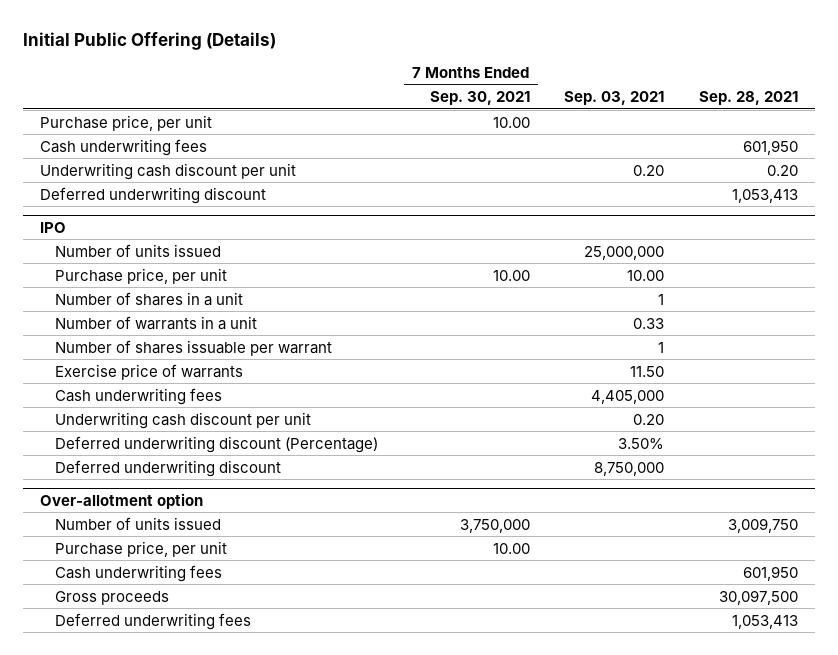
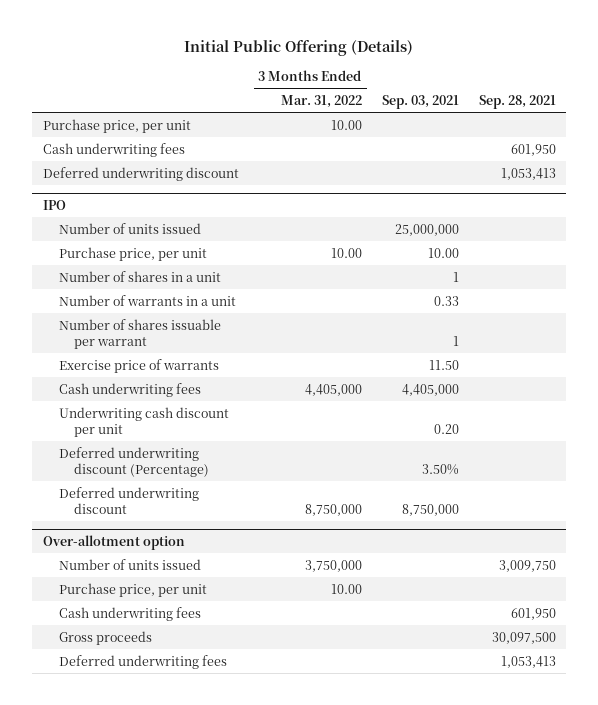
- | 7 Months Ended Sep. 30, 2021 | Sep. 03, 2021 | Sep. 28, 2021
+ | 3 Months Ended Mar. 31, 2022 | Sep. 03, 2021 | Sep. 28, 2021
- Underwriting cash discount per unit | | 0.20 | 0.20

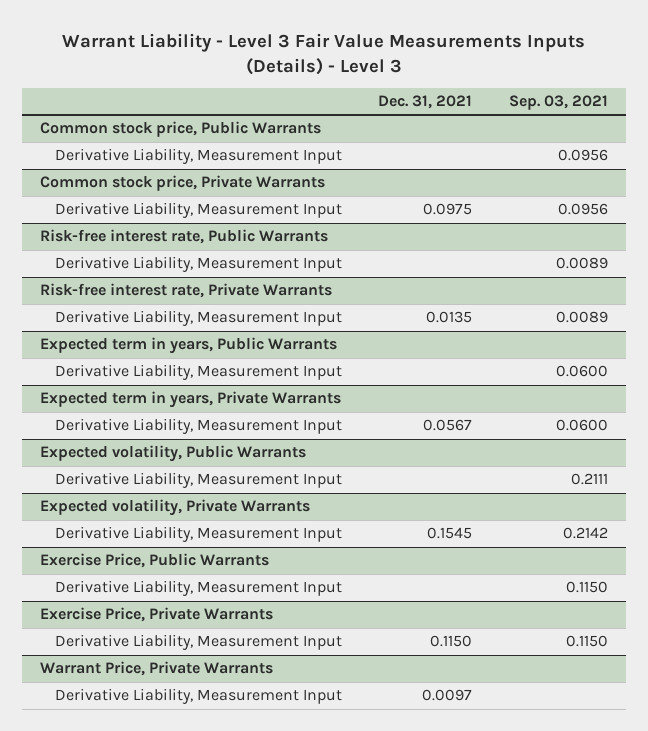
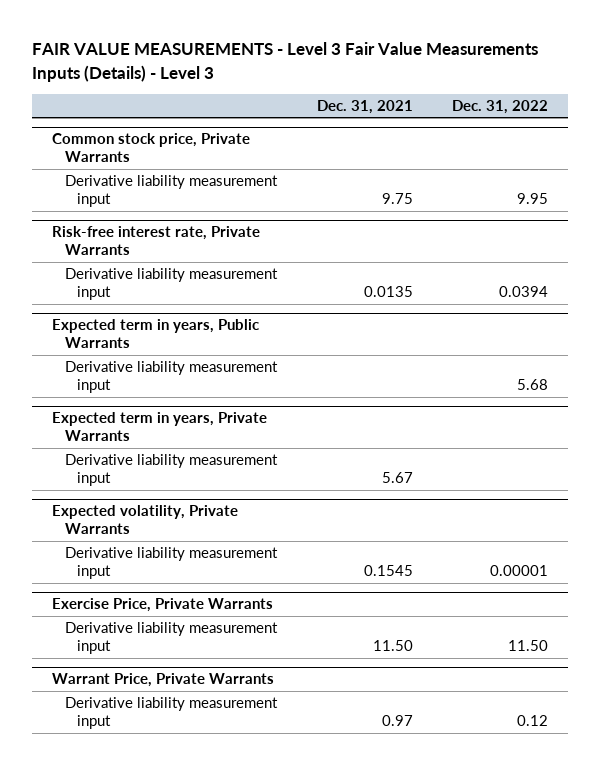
- Warrant Liability - Level 3 Fair Value Measurements Inputs (Details) - Level 3
+ FAIR VALUE MEASUREMENTS - Level 3 Fair Value Measurements Inputs (Details) - Level 3
- | Dec. 31, 2021 | Sep. 03, 2021
+ | Dec. 31, 2021 | Dec. 31, 2022
- Common stock price, Public Warrants
- Derivative Liability, Measurement Input | | 0.0956
@ Common stock price, Private Warrants
- Derivative Liability, Measurement Input | 0.0975 | 0.0956
- Risk-free interest rate, Public Warrants
- Derivative Liability, Measurement Input | | 0.0089
@ Common stock price, Private Warrants
+ Derivative liability measurement input | 9.75 | 9.95
@ Risk-free interest rate, Private Warrants
- Derivative Liability, Measurement Input | 0.0135 | 0.0089
+ Derivative liability measurement input | 0.0135 | 0.0394
@ Expected term in years, Public Warrants
- Derivative Liability, Measurement Input | | 0.0600
+ Derivative liability measurement input | | 5.68
@ Expected term in years, Private Warrants
- Derivative Liability, Measurement Input | 0.0567 | 0.0600
- Expected volatility, Public Warrants
- Derivative Liability, Measurement Input | | 0.2111
@ Expected term in years, Private Warrants
+ Derivative liability measurement input | 5.67 |
@ Expected volatility, Private Warrants
- Derivative Liability, Measurement Input | 0.1545 | 0.2142
- Exercise Price, Public Warrants
- Derivative Liability, Measurement Input | | 0.1150
@ Expected volatility, Private Warrants
+ Derivative liability measurement input | 0.1545 | 0.00001
@ Exercise Price, Private Warrants
- Derivative Liability, Measurement Input | 0.1150 | 0.1150
+ Derivative liability measurement input | 11.50 | 11.50
@ Warrant Price, Private Warrants
- Derivative Liability, Measurement Input | 0.0097 |
+ Derivative liability measurement input | 0.97 | 0.12

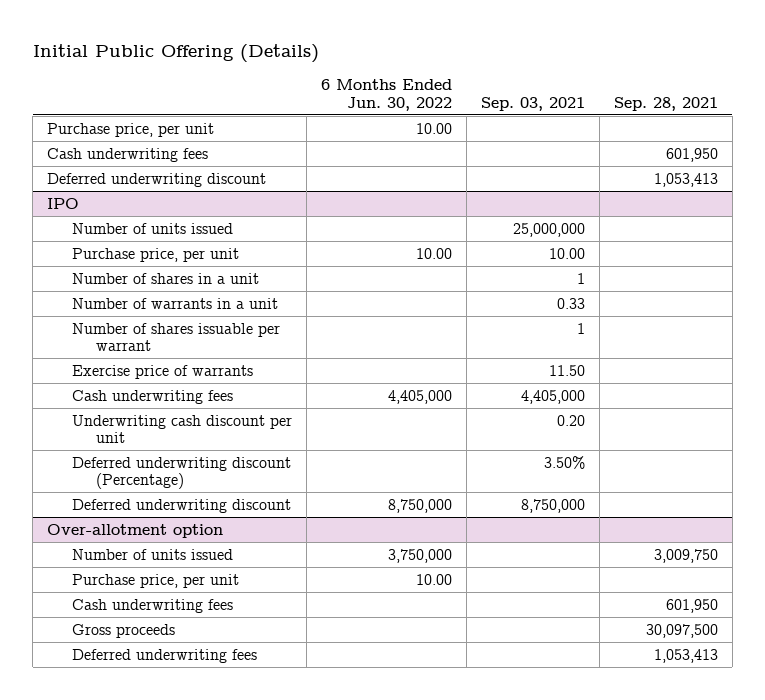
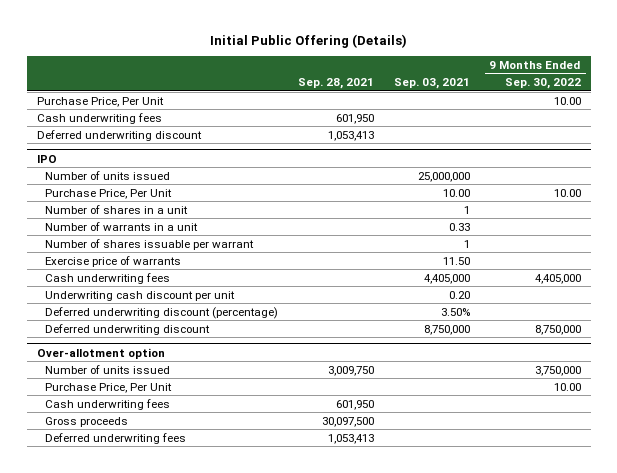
- | 6 Months Ended Jun. 30, 2022 | Sep. 03, 2021 | Sep. 28, 2021
+ | Sep. 28, 2021 | Sep. 03, 2021 | 9 Months Ended Sep. 30, 2022
- Purchase price, per unit | 10.00 | |
+ Purchase Price, Per Unit | | | 10.00
@ IPO
- Purchase price, per unit | 10.00 | 10.00 |
+ Purchase Price, Per Unit | | 10.00 | 10.00
- Deferred underwriting discount (Percentage) | | 3.50% |
+ Deferred underwriting discount (percentage) | | 3.50% |
@ Over-allotment option
- Purchase price, per unit | 10.00 | |
+ Purchase Price, Per Unit | | | 10.00

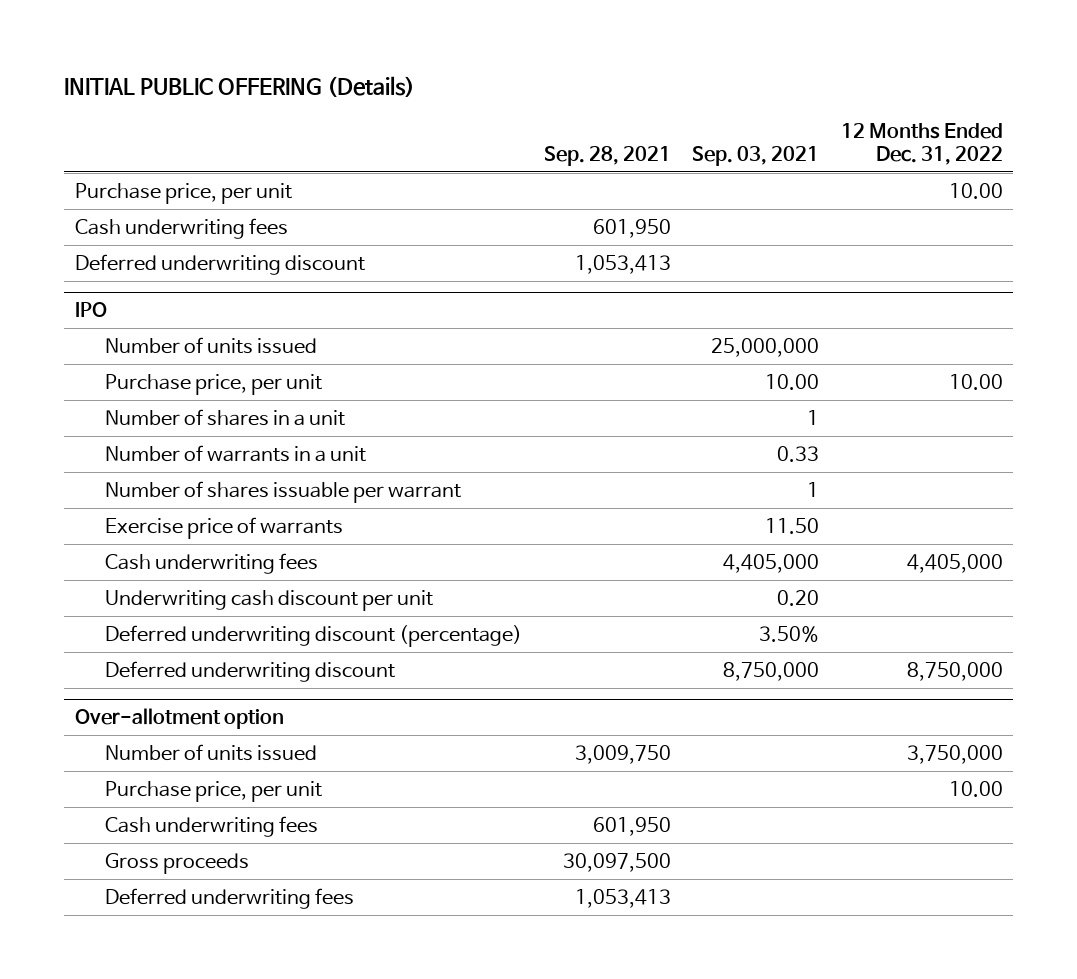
- Initial Public Offering (Details)
+ INITIAL PUBLIC OFFERING (Details)
- | Sep. 28, 2021 | Sep. 03, 2021 | 9 Months Ended Sep. 30, 2022
+ | Sep. 28, 2021 | Sep. 03, 2021 | 12 Months Ended Dec. 31, 2022
- Purchase Price, Per Unit | | | 10.00
+ Purchase price, per unit | | | 10.00
@ IPO
- Purchase Price, Per Unit | | 10.00 | 10.00
+ Purchase price, per unit | | 10.00 | 10.00
@ Over-allotment option
- Purchase Price, Per Unit | | | 10.00
+ Purchase price, per unit | | | 10.00

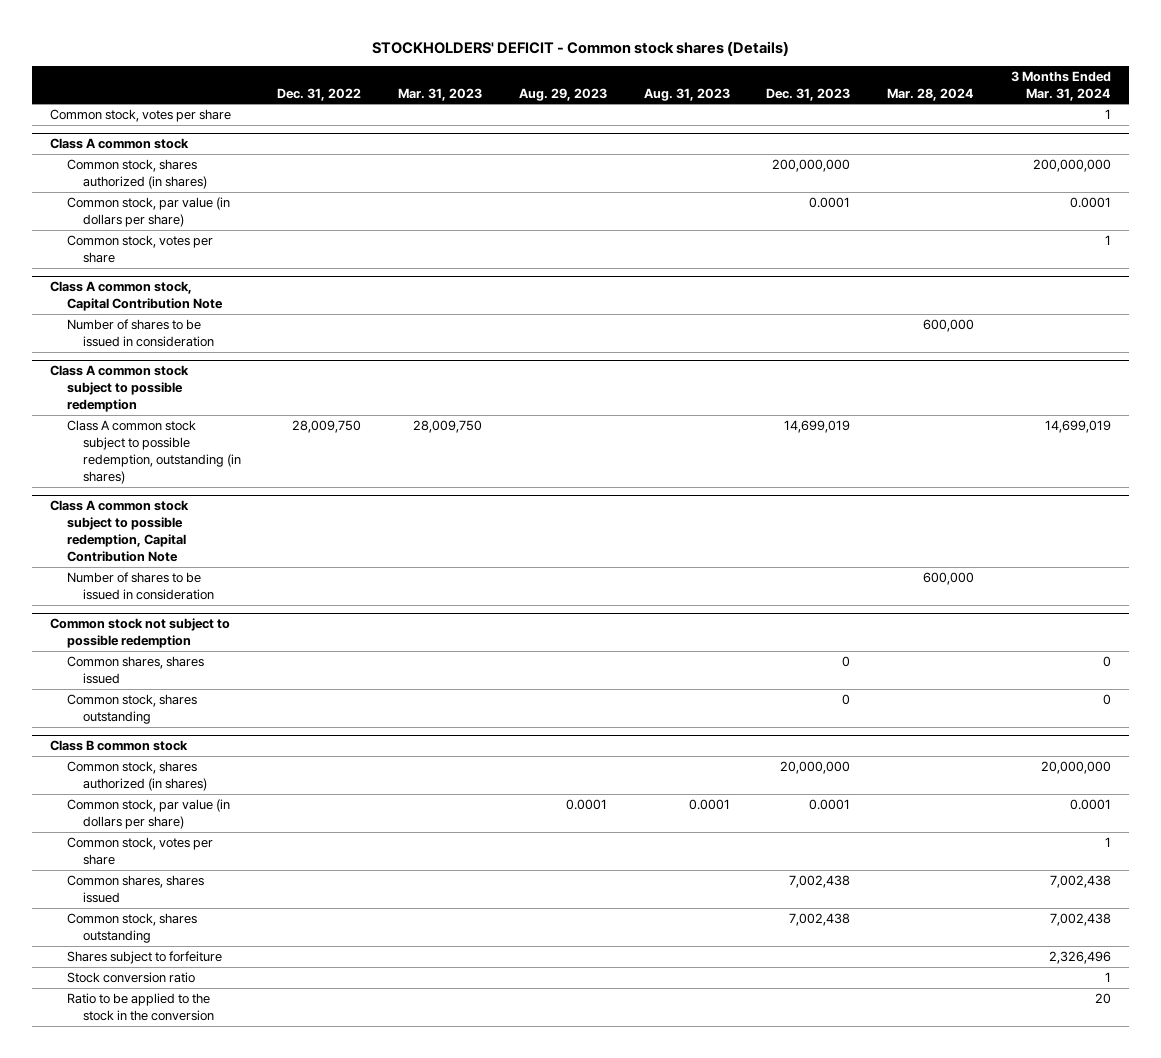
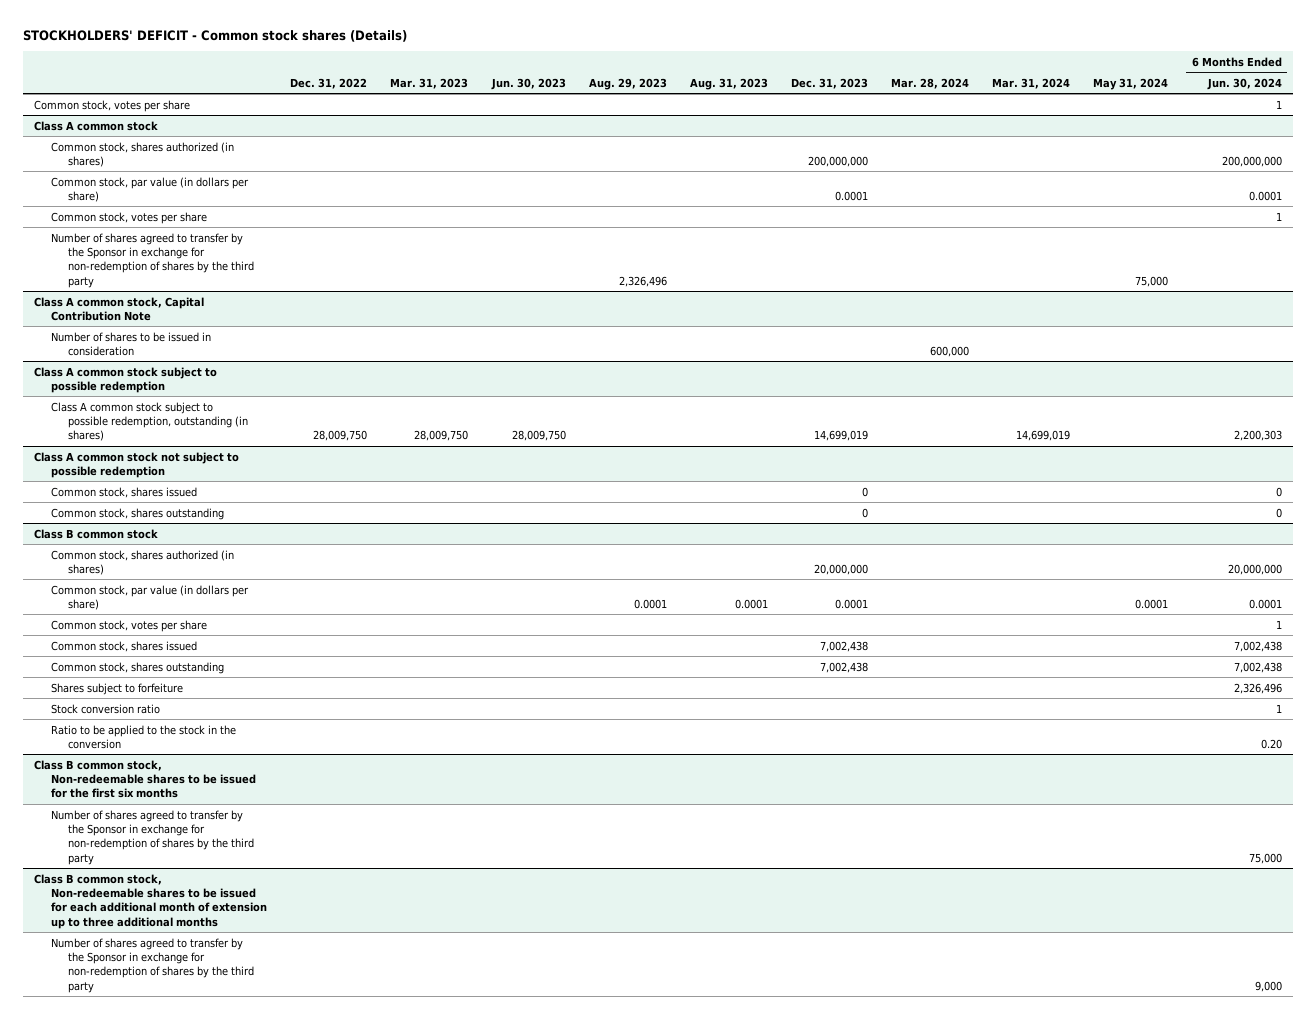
- | Dec. 31, 2022 | Mar. 31, 2023 | Aug. 29, 2023 | Aug. 31, 2023 | Dec. 31, 2023 | Mar. 28, 2024 | 3 Months Ended Mar. 31, 2024
+ | Dec. 31, 2022 | Mar. 31, 2023 | Jun. 30, 2023 | Aug. 29, 2023 | Aug. 31, 2023 | Dec. 31, 2023 | Mar. 28, 2024 | Mar. 31, 2024 | May 31, 2024 | 6 Months Ended Jun. 30, 2024
@ Class A common stock
+ Number of shares agreed to transfer by the Sponsor in exchange for non-redemption of shares by the third party | | | | 2,326,496 | | | | | 75,000 |
- Class A common stock subject to possible redemption, Capital Contribution Note
- Number of shares to be issued in consideration | | | | | | 600,000 |
- Common stock not subject to possible redemption
- Common shares, shares issued | | | | | 0 | | 0
+ Class A common stock not subject to possible redemption
+ Common stock, shares issued | | | | | | 0 | | | | 0
@ Class B common stock
- Common shares, shares issued | | | | | 7,002,438 | | 7,002,438
+ Common stock, shares issued | | | | | | 7,002,438 | | | | 7,002,438
+ Class B common stock, Non-redeemable shares to be issued for the first six months
+ Number of shares agreed to transfer by the Sponsor in exchange for non-redemption of shares by the third party | | | | | | | | | | 75,000
+ Class B common stock, Non-redeemable shares to be issued for each additional month of extension up to three additional months
+ Number of shares agreed to transfer by the Sponsor in exchange for non-redemption of shares by the third party | | | | | | | | | | 9,000

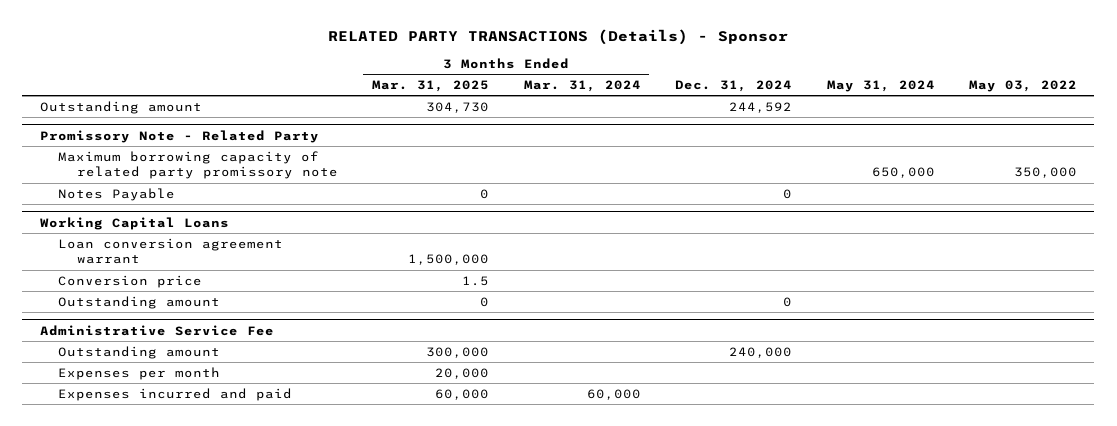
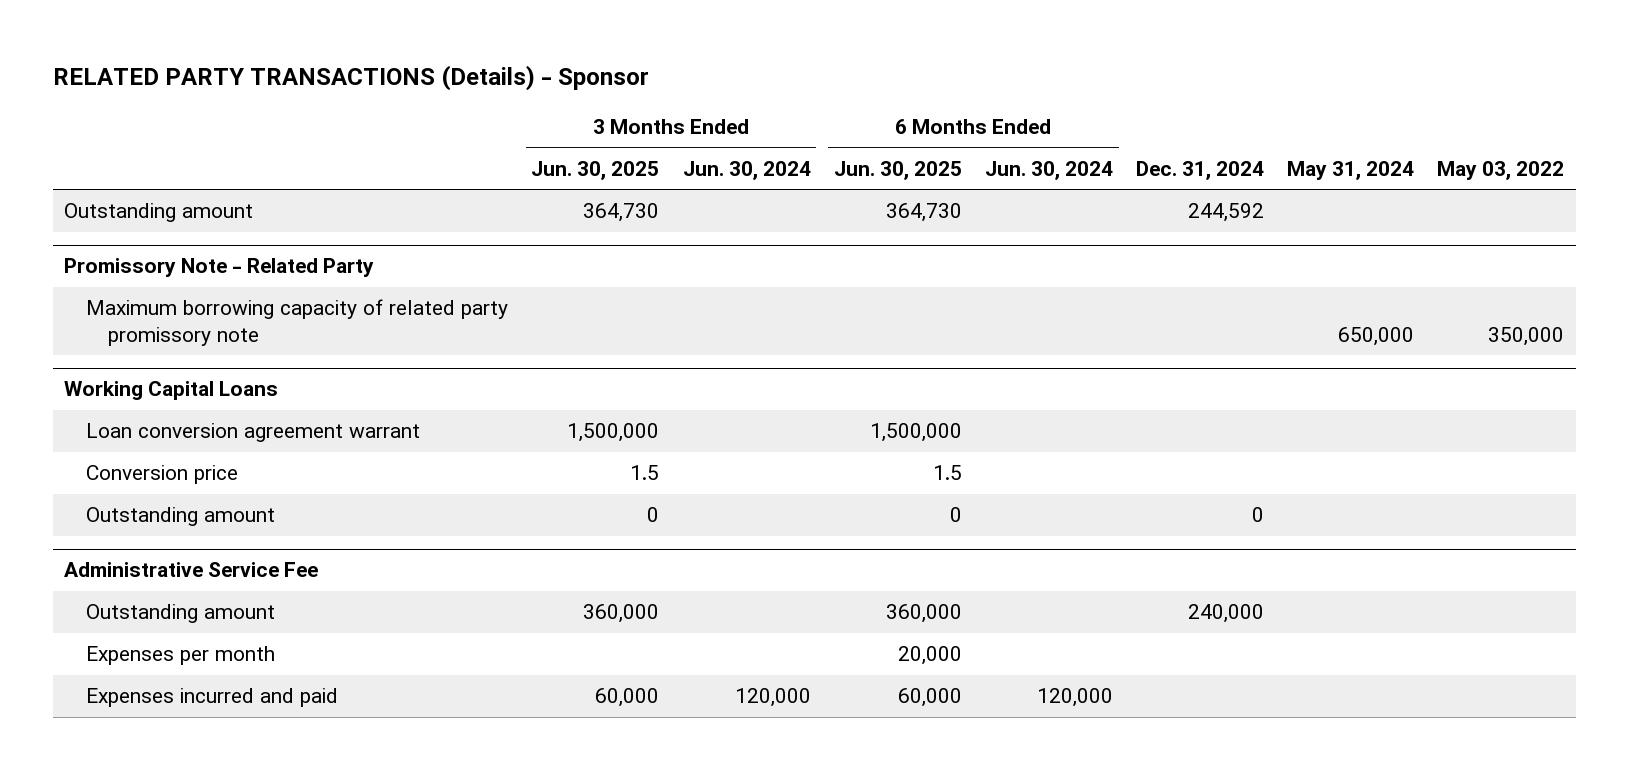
- | 3 Months Ended Mar. 31, 2025 | 3 Months Ended Mar. 31, 2024 | Dec. 31, 2024 | May 31, 2024 | May 03, 2022
+ | 3 Months Ended Jun. 30, 2025 | 3 Months Ended Jun. 30, 2024 | 6 Months Ended Jun. 30, 2025 | 6 Months Ended Jun. 30, 2024 | Dec. 31, 2024 | May 31, 2024 | May 03, 2022
@ Promissory Note - Related Party
- Notes Payable | 0 | | 0 | |

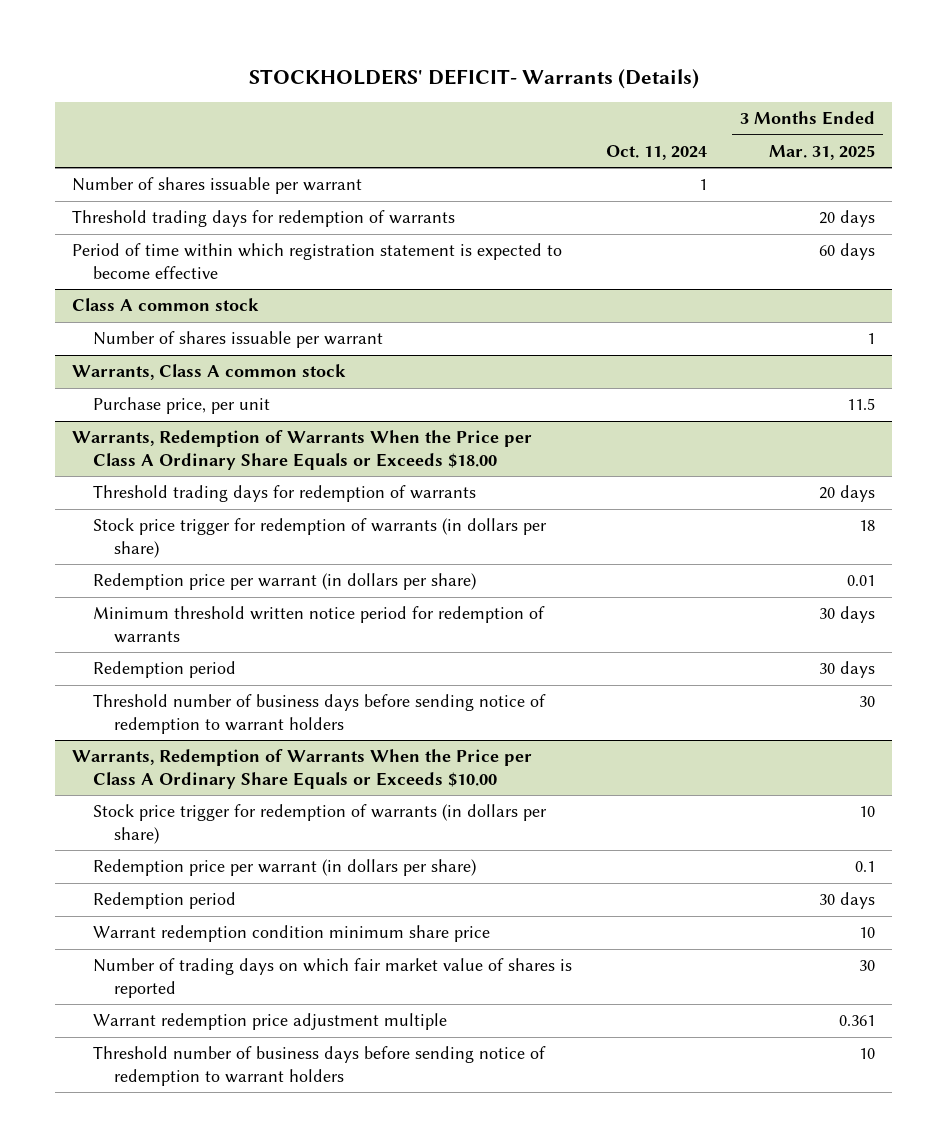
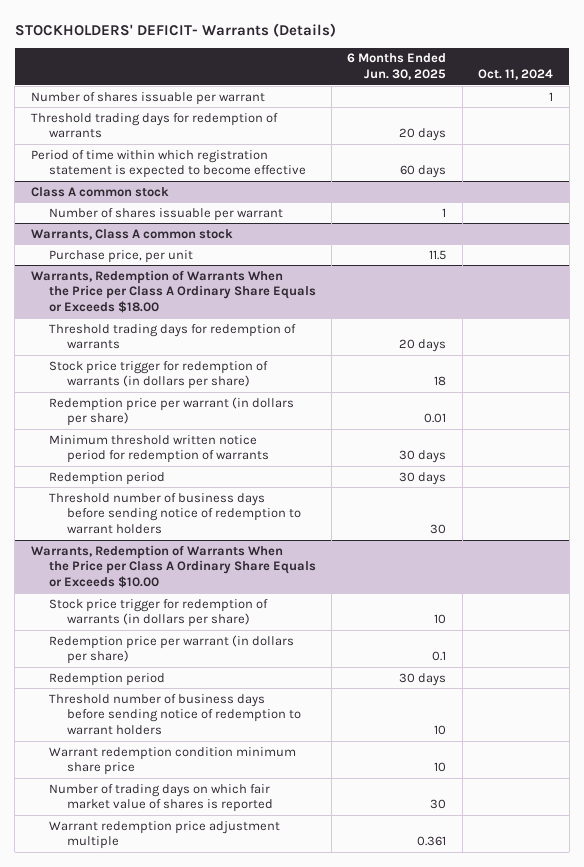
- | Oct. 11, 2024 | 3 Months Ended Mar. 31, 2025
+ | 6 Months Ended Jun. 30, 2025 | Oct. 11, 2024
@ Warrants, Redemption of Warrants When the Price per Class A Ordinary Share Equals or Exceeds $10.00
moved up: Threshold number of business days before sending notice of redemption to warrant holders | 10 |

